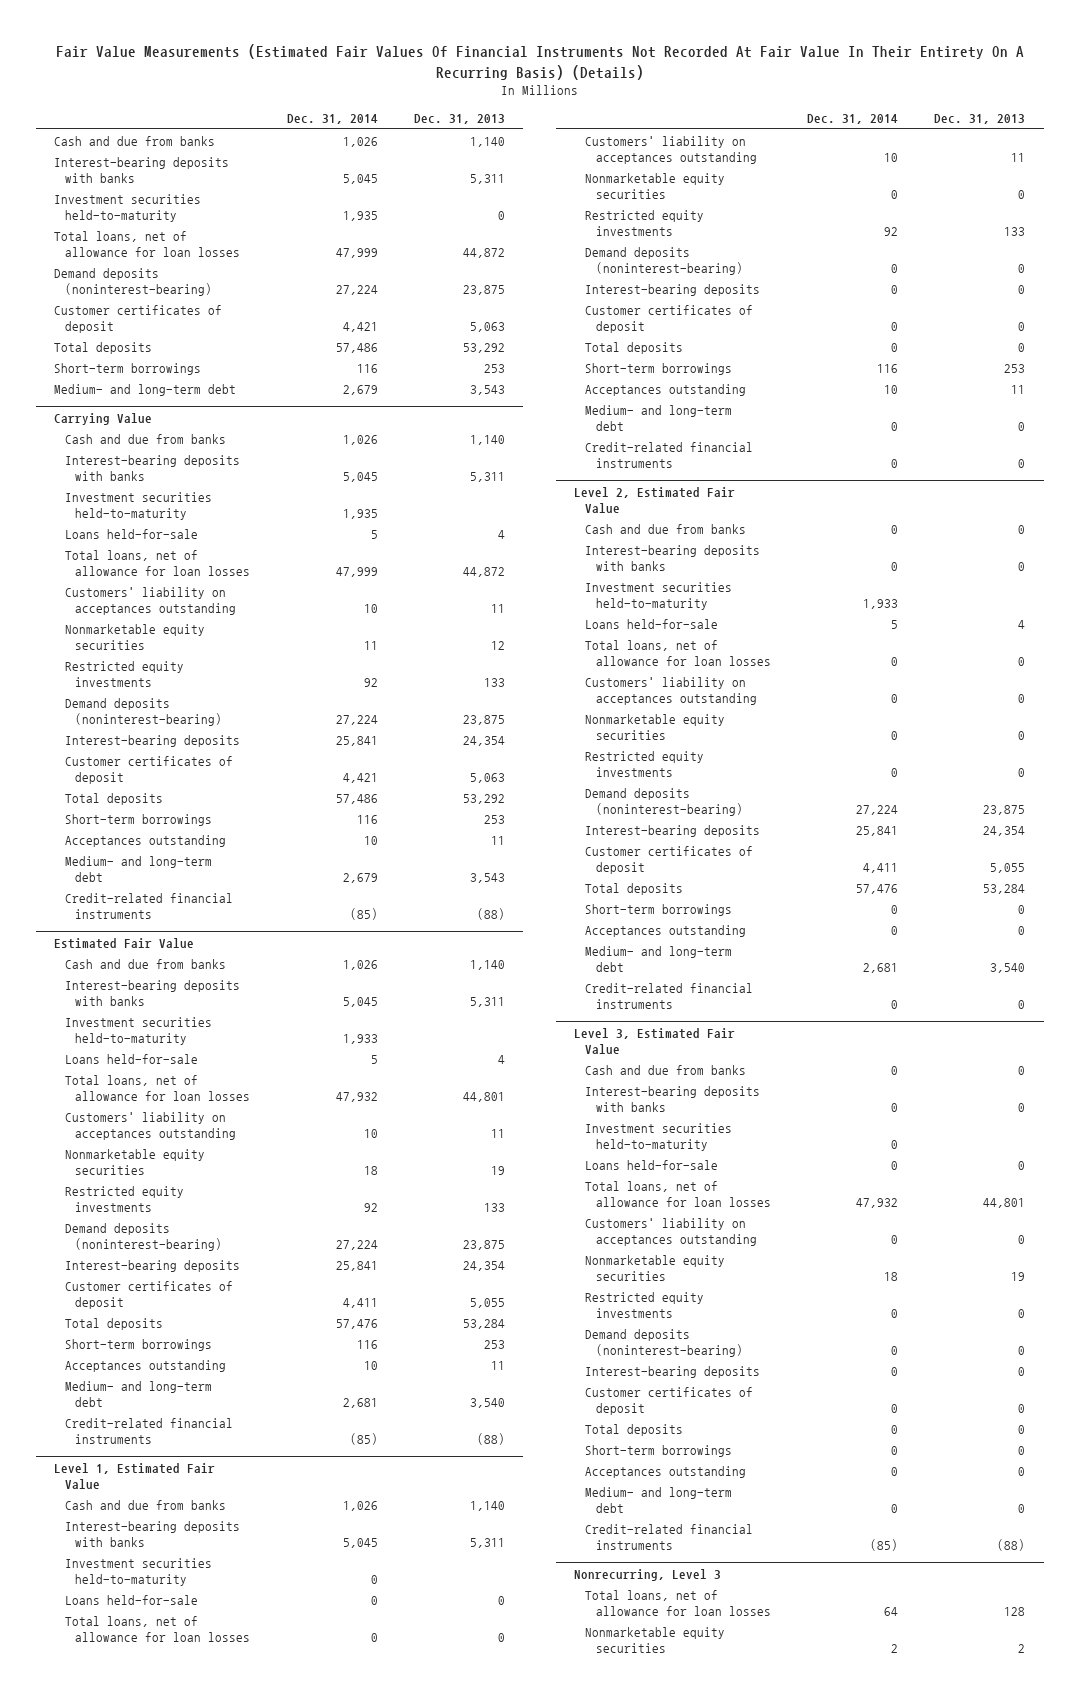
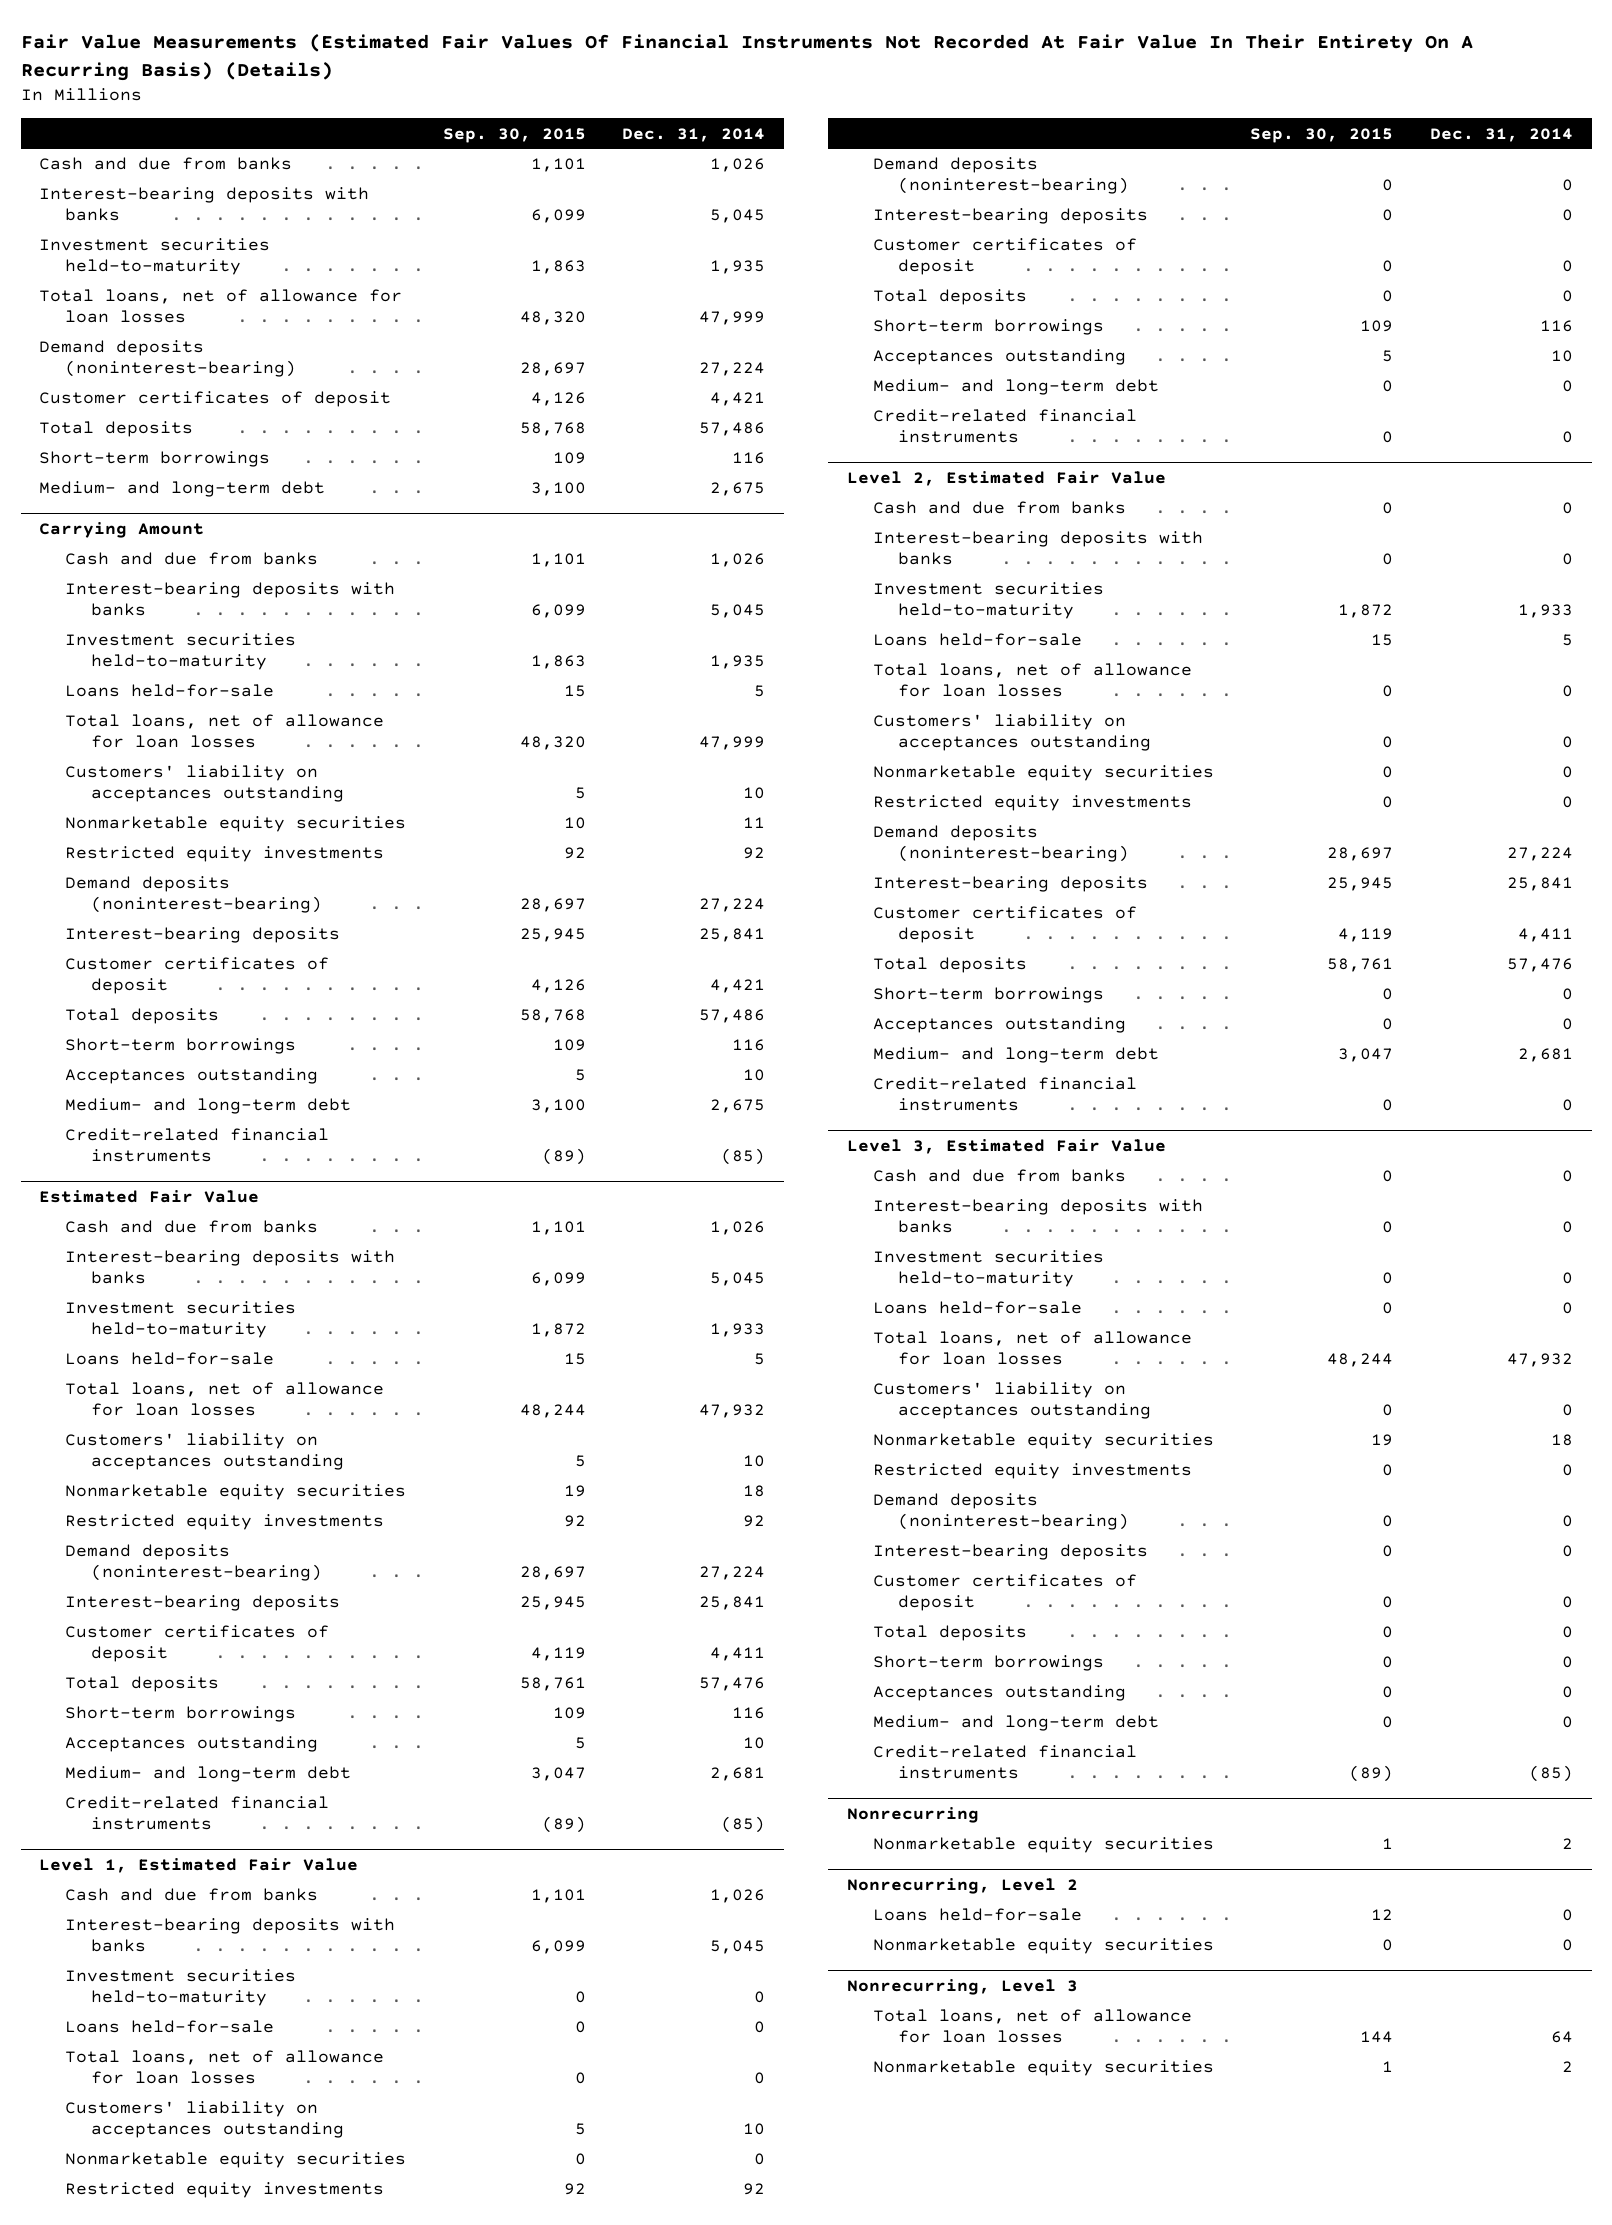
- | Dec. 31, 2014 | Dec. 31, 2013
+ | Sep. 30, 2015 | Dec. 31, 2014
- Medium- and long-term debt | 2,679 | 3,543
- Carrying Value
+ Medium- and long-term debt | 3,100 | 2,675
+ Carrying Amount
- Medium- and long-term debt | 2,679 | 3,543
+ Medium- and long-term debt | 3,100 | 2,675
+ Nonrecurring
+ Nonmarketable equity securities | 1 | 2
+ Nonrecurring, Level 2
+ Loans held-for-sale | 12 | 0
+ Nonmarketable equity securities | 0 | 0

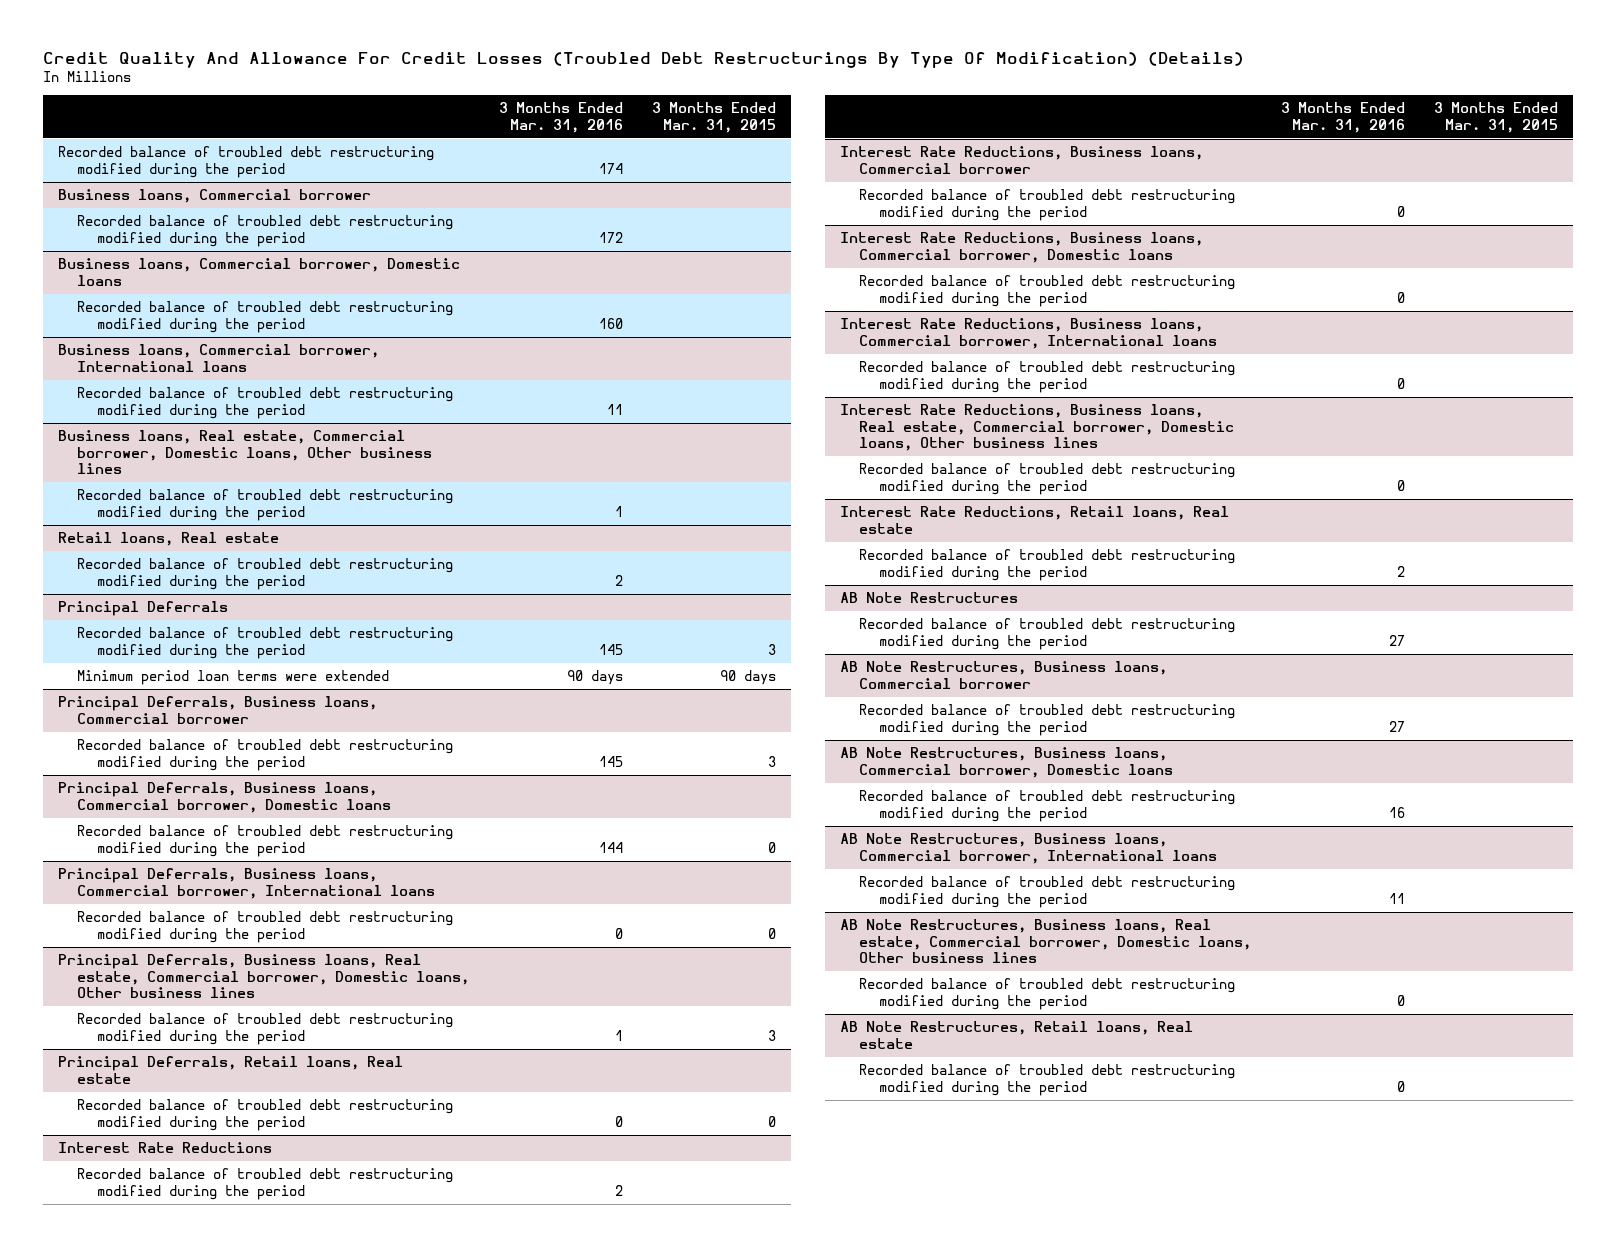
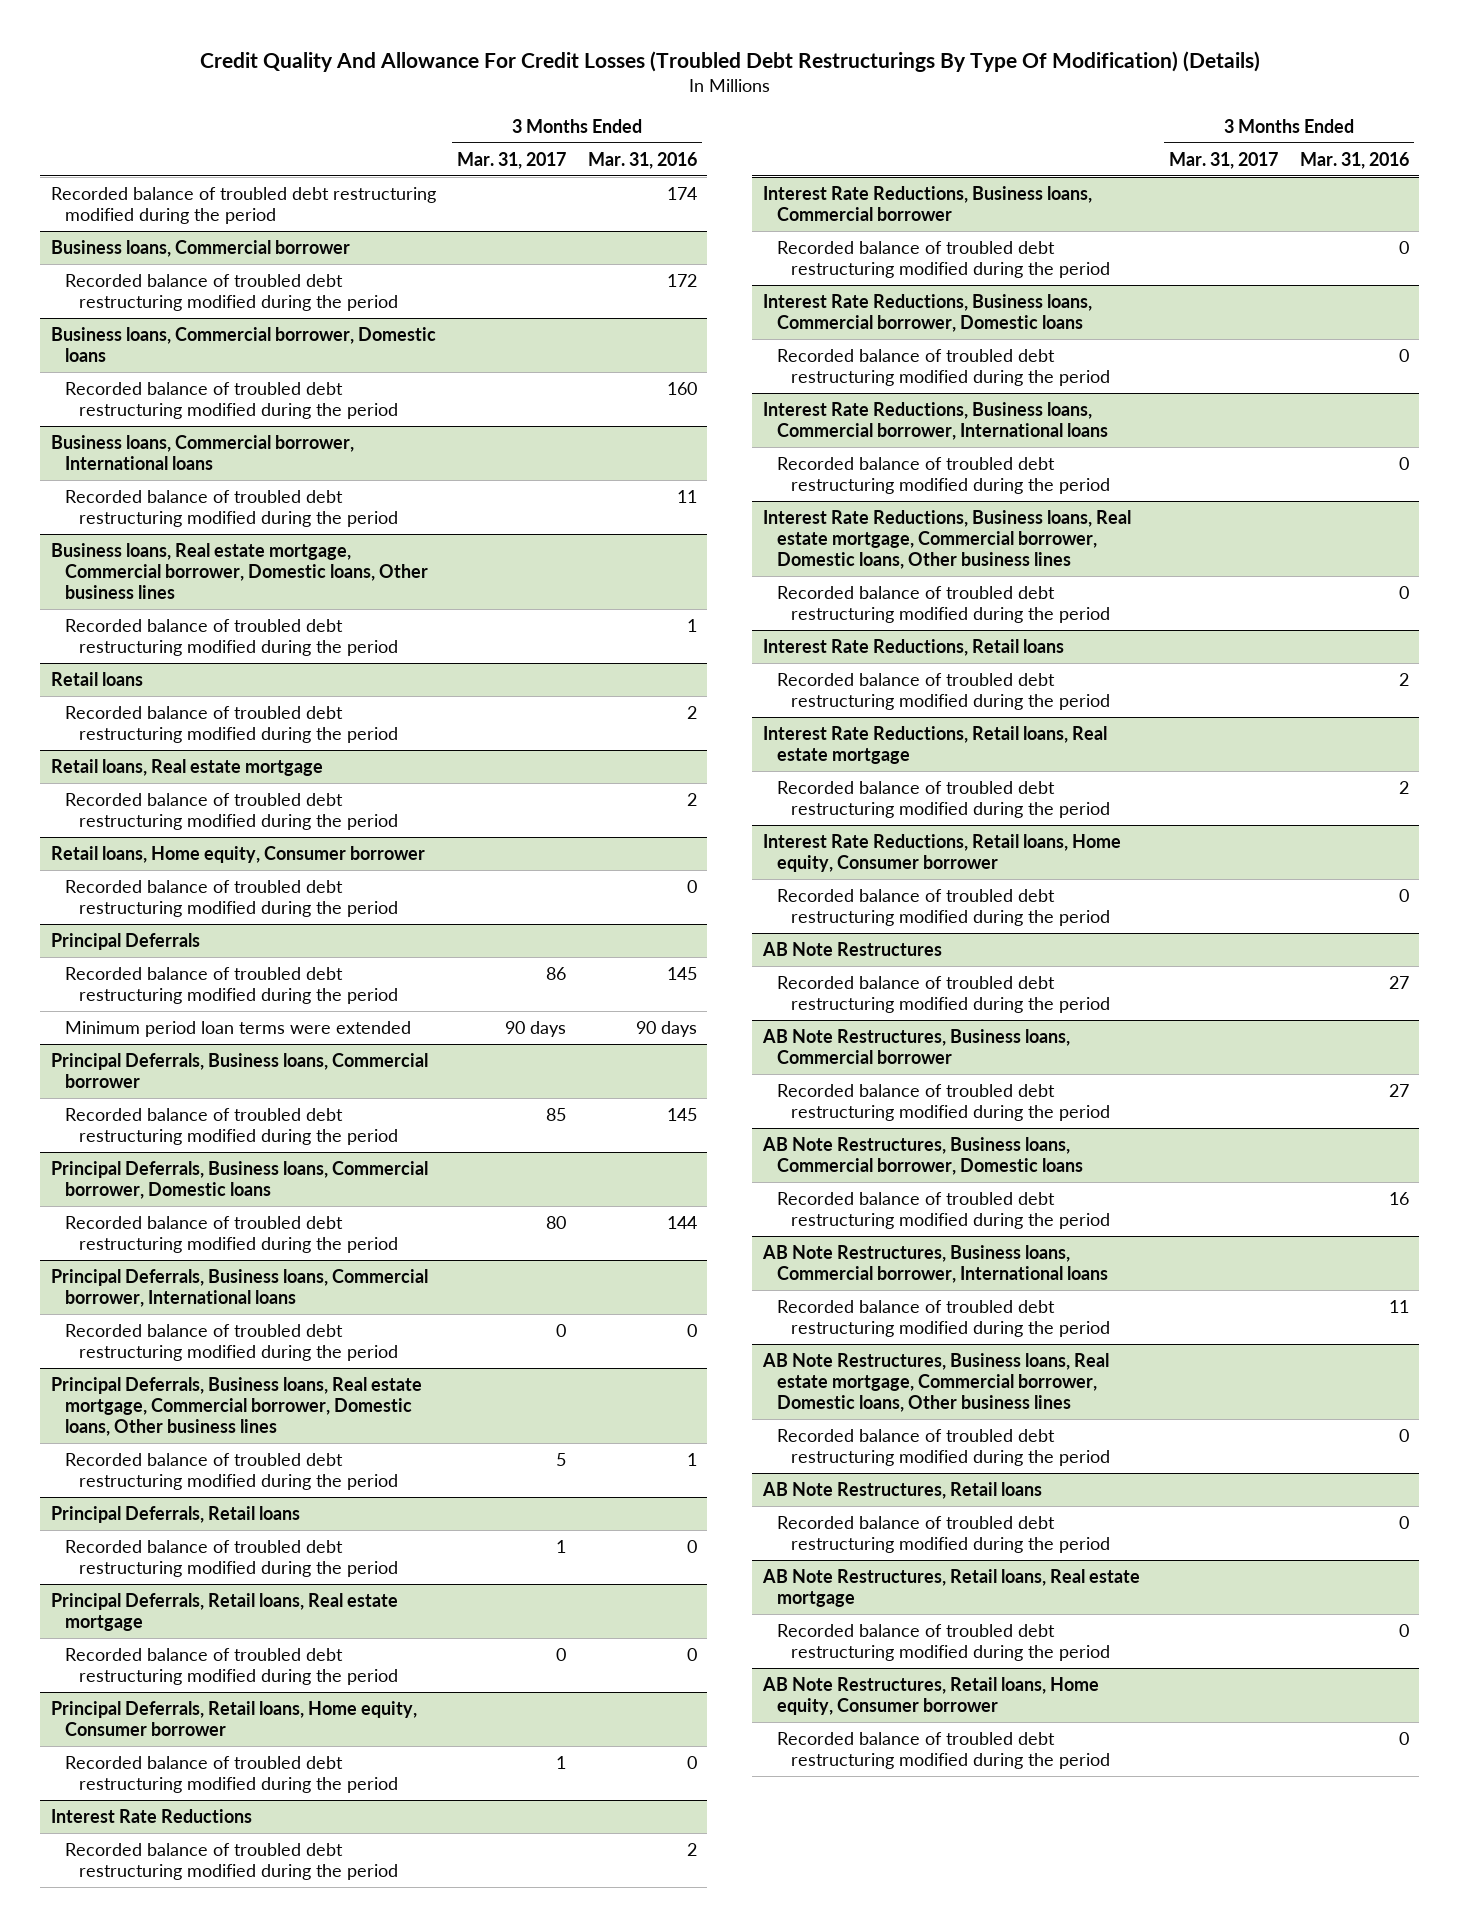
- | 3 Months Ended Mar. 31, 2016 | 3 Months Ended Mar. 31, 2015
+ | 3 Months Ended Mar. 31, 2017 | 3 Months Ended Mar. 31, 2016
- Business loans, Real estate, Commercial borrower, Domestic loans, Other business lines
+ Business loans, Real estate mortgage, Commercial borrower, Domestic loans, Other business lines
- Retail loans, Real estate
+ Retail loans
+ Retail loans, Real estate mortgage
+ Recorded balance of troubled debt restructuring modified during the period | | 2
+ Retail loans, Home equity, Consumer borrower
+ Recorded balance of troubled debt restructuring modified during the period | | 0
- Principal Deferrals, Business loans, Real estate, Commercial borrower, Domestic loans, Other business lines
+ Principal Deferrals, Business loans, Real estate mortgage, Commercial borrower, Domestic loans, Other business lines
- Principal Deferrals, Retail loans, Real estate
+ Principal Deferrals, Retail loans
+ Principal Deferrals, Retail loans, Real estate mortgage
+ Recorded balance of troubled debt restructuring modified during the period | 0 | 0
+ Principal Deferrals, Retail loans, Home equity, Consumer borrower
+ Recorded balance of troubled debt restructuring modified during the period | 1 | 0
- Interest Rate Reductions, Business loans, Real estate, Commercial borrower, Domestic loans, Other business lines
+ Interest Rate Reductions, Business loans, Real estate mortgage, Commercial borrower, Domestic loans, Other business lines
- Interest Rate Reductions, Retail loans, Real estate
+ Interest Rate Reductions, Retail loans
+ Interest Rate Reductions, Retail loans, Real estate mortgage
+ Recorded balance of troubled debt restructuring modified during the period | | 2
+ Interest Rate Reductions, Retail loans, Home equity, Consumer borrower
+ Recorded balance of troubled debt restructuring modified during the period | | 0
- AB Note Restructures, Business loans, Real estate, Commercial borrower, Domestic loans, Other business lines
+ AB Note Restructures, Business loans, Real estate mortgage, Commercial borrower, Domestic loans, Other business lines
- AB Note Restructures, Retail loans, Real estate
+ AB Note Restructures, Retail loans
+ AB Note Restructures, Retail loans, Real estate mortgage
+ Recorded balance of troubled debt restructuring modified during the period | | 0
+ AB Note Restructures, Retail loans, Home equity, Consumer borrower
+ Recorded balance of troubled debt restructuring modified during the period | | 0

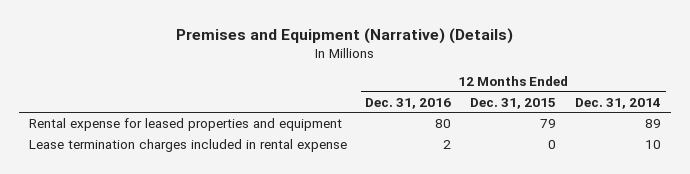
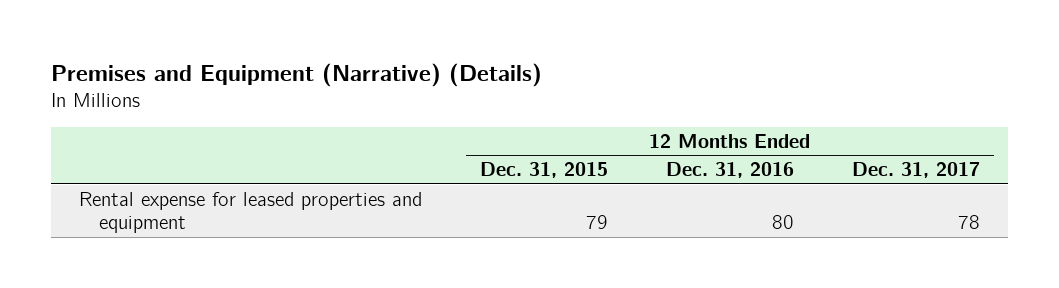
- | 12 Months Ended Dec. 31, 2016 | 12 Months Ended Dec. 31, 2015 | 12 Months Ended Dec. 31, 2014
+ | 12 Months Ended Dec. 31, 2015 | 12 Months Ended Dec. 31, 2016 | 12 Months Ended Dec. 31, 2017
- Lease termination charges included in rental expense | 2 | 0 | 10

